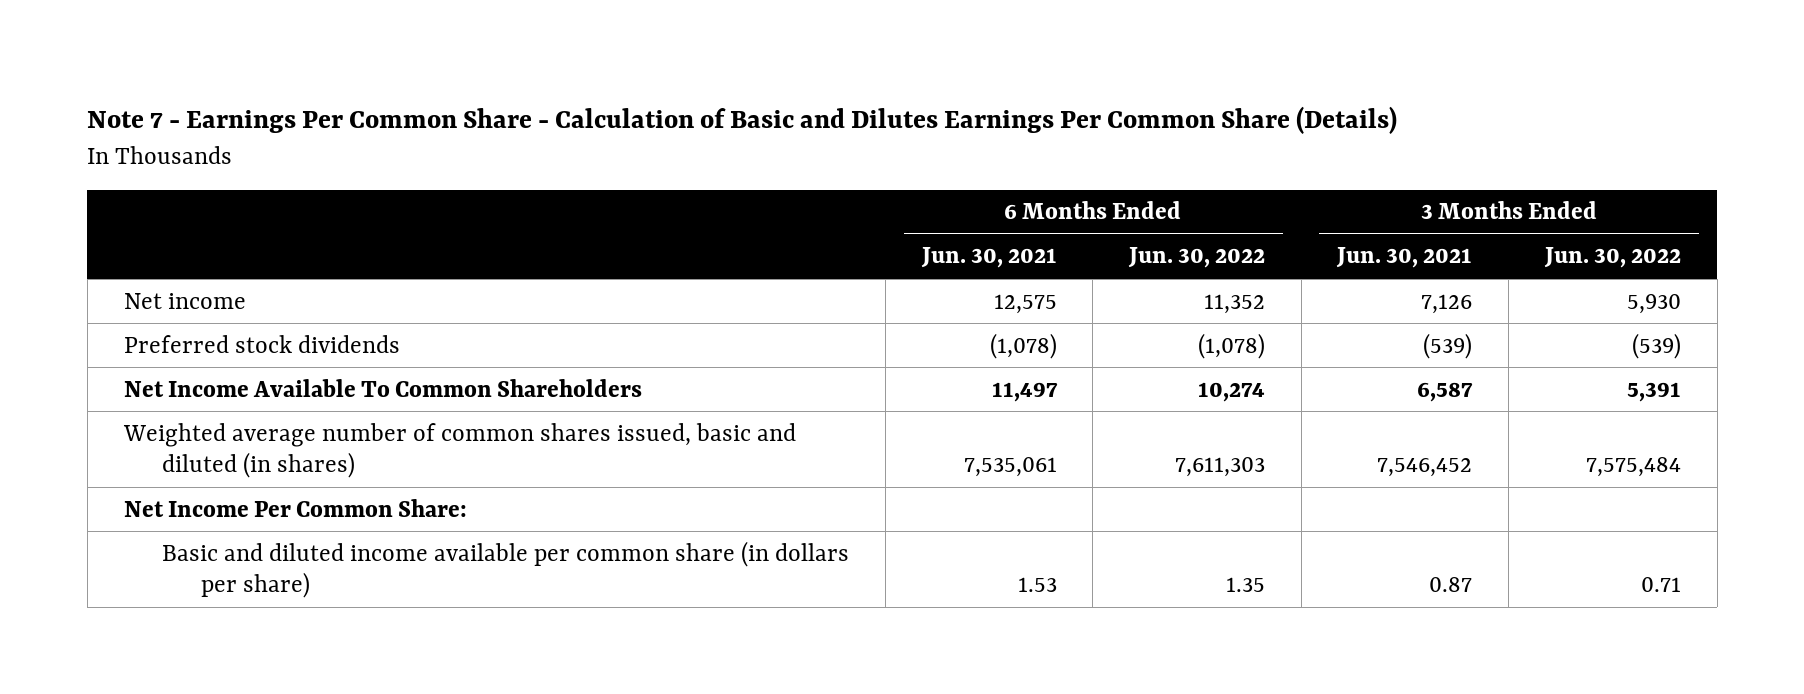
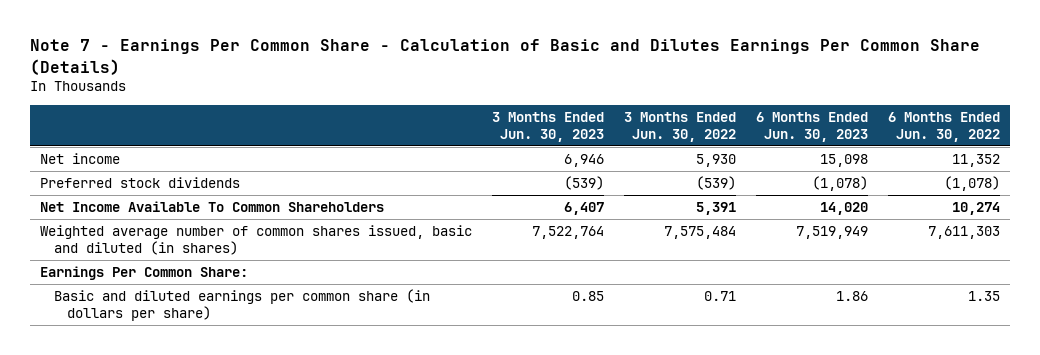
- | 6 Months Ended Jun. 30, 2021 | 6 Months Ended Jun. 30, 2022 | 3 Months Ended Jun. 30, 2021 | 3 Months Ended Jun. 30, 2022
+ | 3 Months Ended Jun. 30, 2023 | 3 Months Ended Jun. 30, 2022 | 6 Months Ended Jun. 30, 2023 | 6 Months Ended Jun. 30, 2022
- Net Income Per Common Share:
- Basic and diluted income available per common share (in dollars per share) | 1.53 | 1.35 | 0.87 | 0.71
+ Earnings Per Common Share:
+ Basic and diluted earnings per common share (in dollars per share) | 0.85 | 0.71 | 1.86 | 1.35

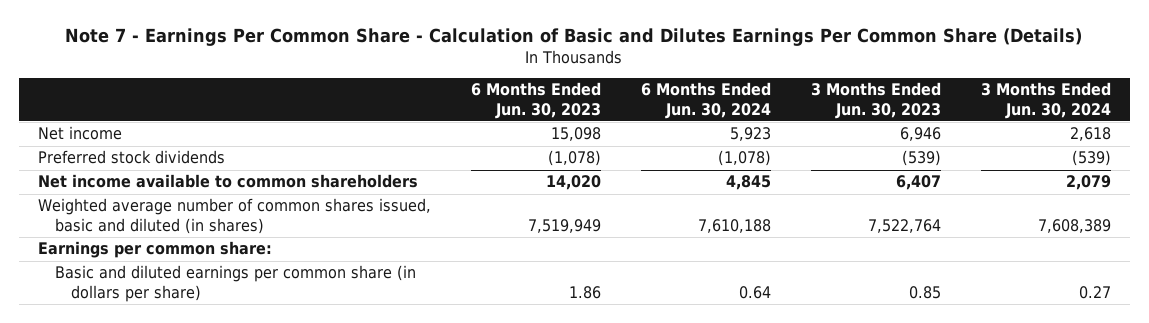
- | 3 Months Ended Jun. 30, 2023 | 3 Months Ended Jun. 30, 2022 | 6 Months Ended Jun. 30, 2023 | 6 Months Ended Jun. 30, 2022
+ | 6 Months Ended Jun. 30, 2023 | 6 Months Ended Jun. 30, 2024 | 3 Months Ended Jun. 30, 2023 | 3 Months Ended Jun. 30, 2024
- Net Income Available To Common Shareholders | 6,407 | 5,391 | 14,020 | 10,274
+ Net income available to common shareholders | 14,020 | 4,845 | 6,407 | 2,079
- Earnings Per Common Share:
+ Earnings per common share:

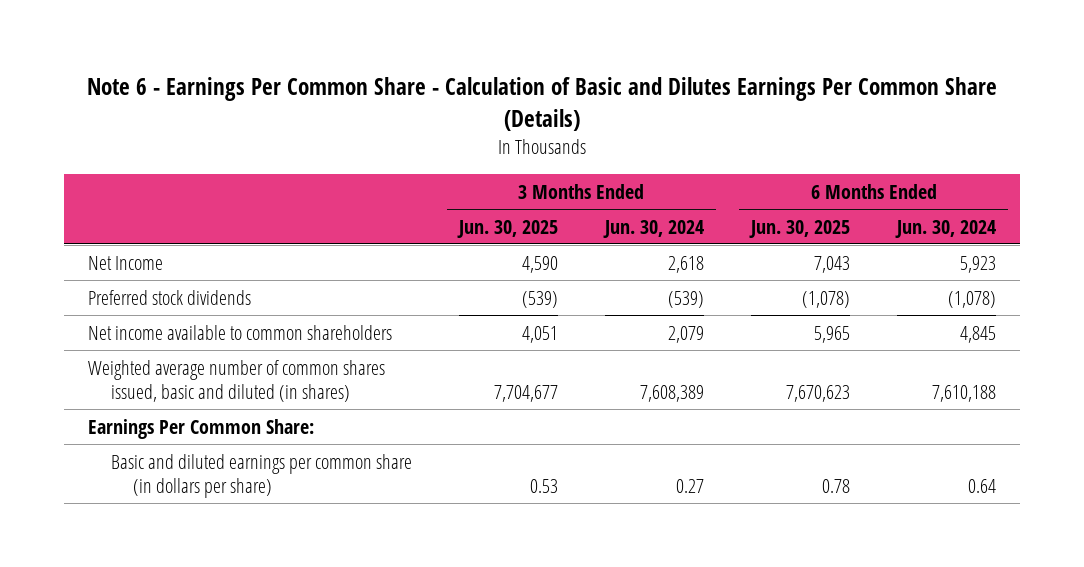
- Note 7 - Earnings Per Common Share - Calculation of Basic and Dilutes Earnings Per Common Share (Details)
+ Note 6 - Earnings Per Common Share - Calculation of Basic and Dilutes Earnings Per Common Share (Details)
- | 6 Months Ended Jun. 30, 2023 | 6 Months Ended Jun. 30, 2024 | 3 Months Ended Jun. 30, 2023 | 3 Months Ended Jun. 30, 2024
+ | 3 Months Ended Jun. 30, 2025 | 3 Months Ended Jun. 30, 2024 | 6 Months Ended Jun. 30, 2025 | 6 Months Ended Jun. 30, 2024
- Net income | 15,098 | 5,923 | 6,946 | 2,618
+ Net Income | 4,590 | 2,618 | 7,043 | 5,923
- Earnings per common share:
+ Earnings Per Common Share:

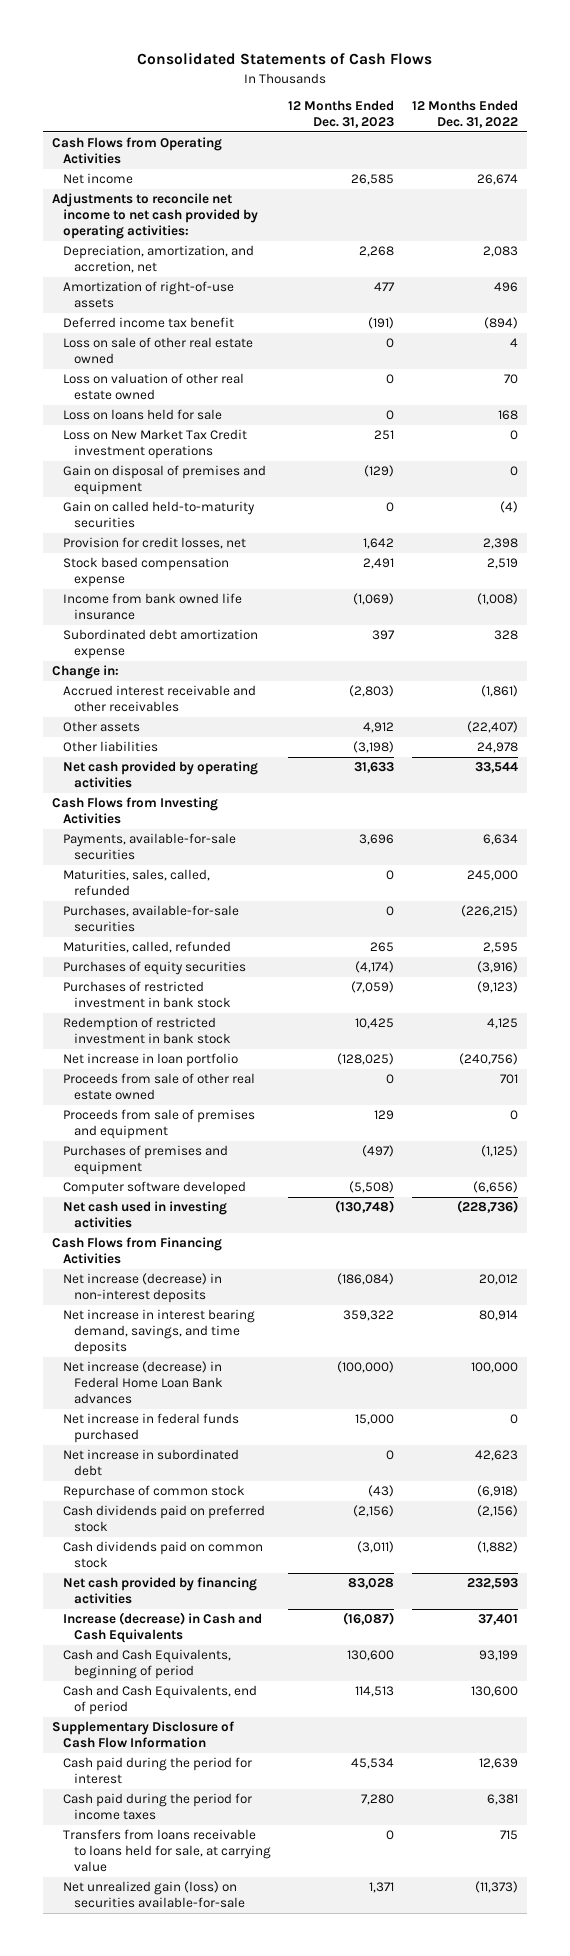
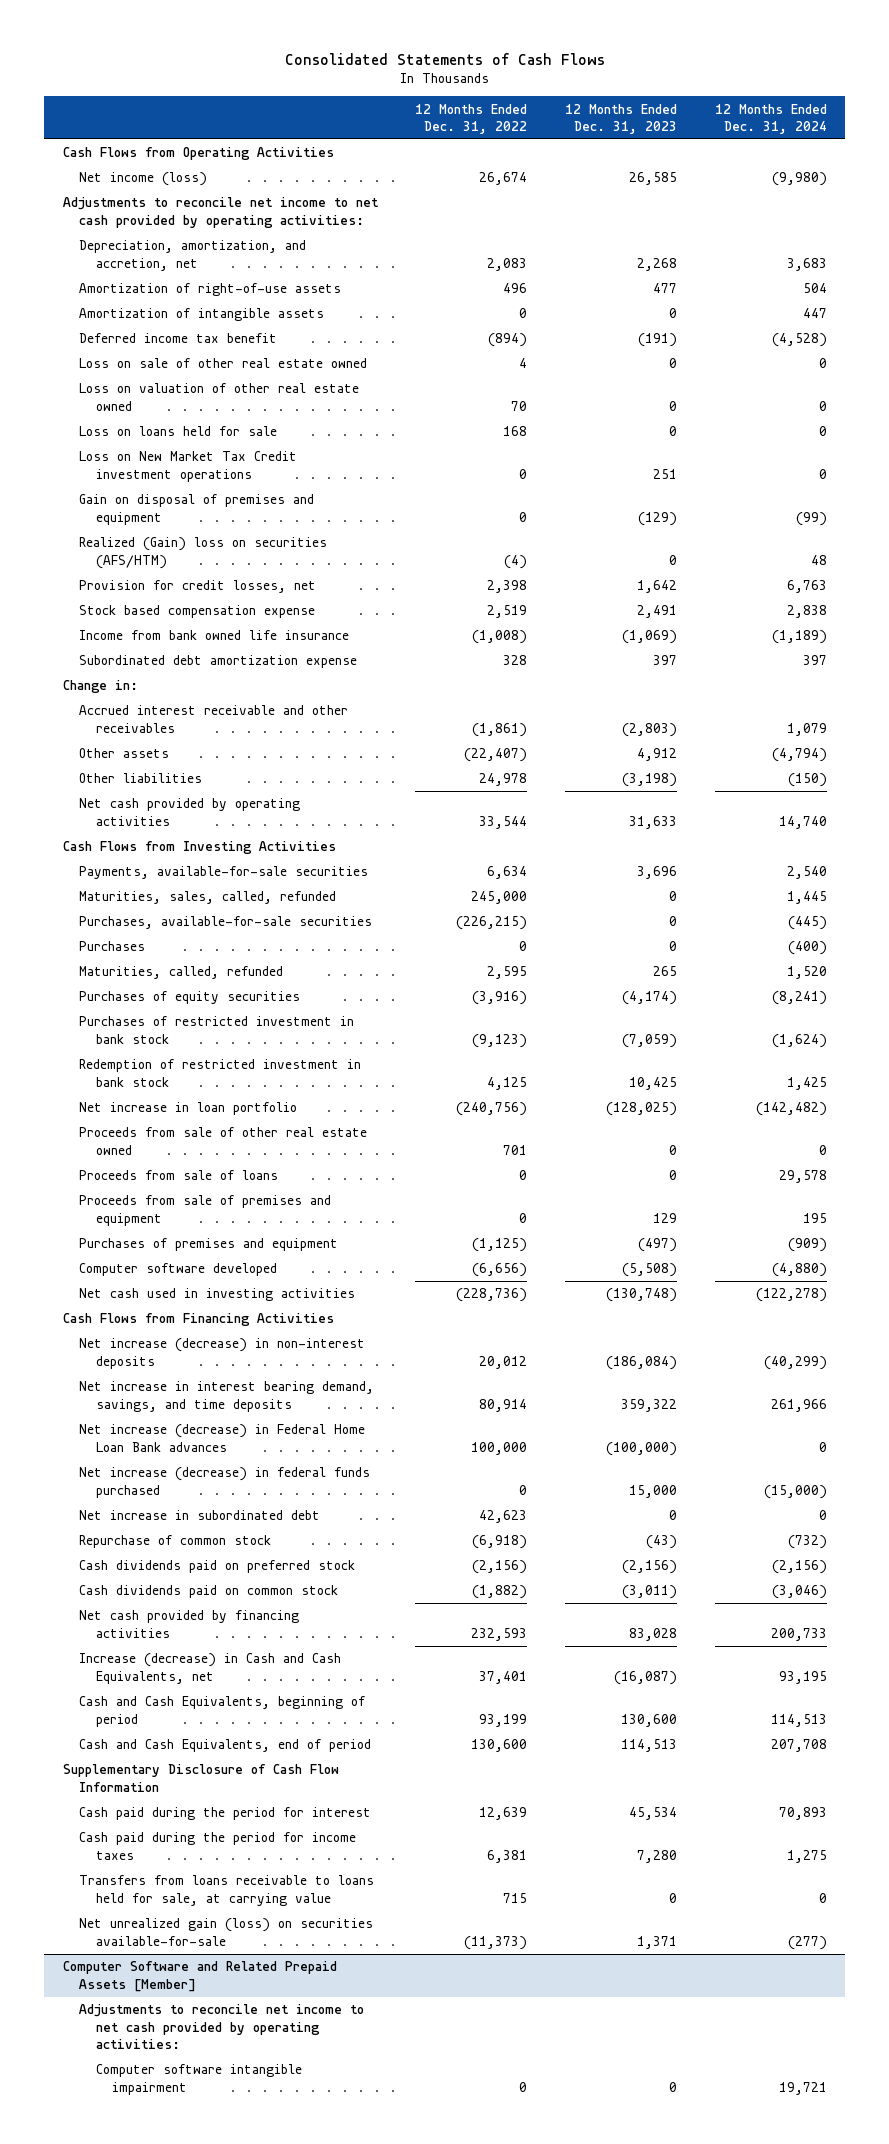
- | 12 Months Ended Dec. 31, 2023 | 12 Months Ended Dec. 31, 2022
+ | 12 Months Ended Dec. 31, 2022 | 12 Months Ended Dec. 31, 2023 | 12 Months Ended Dec. 31, 2024
- Net income | 26,585 | 26,674
+ Net income (loss) | 26,674 | 26,585 | (9,980)
+ Amortization of intangible assets | 0 | 0 | 447
- Gain on called held-to-maturity securities | 0 | (4)
+ Realized (Gain) loss on securities (AFS/HTM) | (4) | 0 | 48
+ Purchases | 0 | 0 | (400)
+ Proceeds from sale of loans | 0 | 0 | 29,578
- Net increase in federal funds purchased | 15,000 | 0
+ Net increase (decrease) in federal funds purchased | 0 | 15,000 | (15,000)
- Increase (decrease) in Cash and Cash Equivalents | (16,087) | 37,401
+ Increase (decrease) in Cash and Cash Equivalents, net | 37,401 | (16,087) | 93,195
+ Computer Software and Related Prepaid Assets [Member]
+ Adjustments to reconcile net income to net cash provided by operating activities:
+ Computer software intangible impairment | 0 | 0 | 19,721

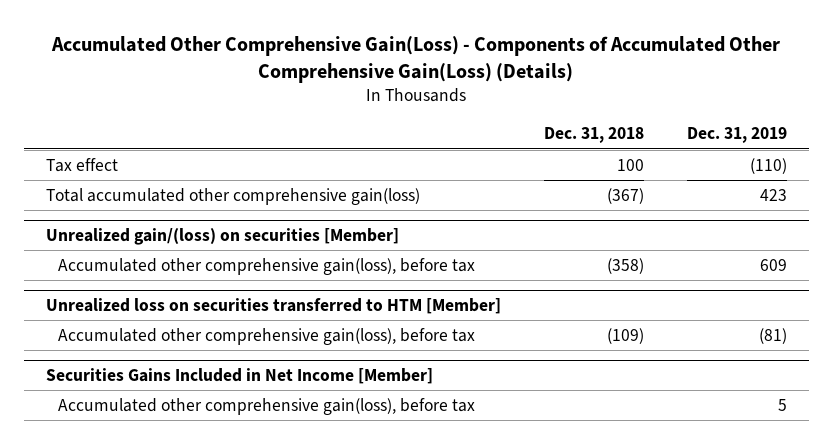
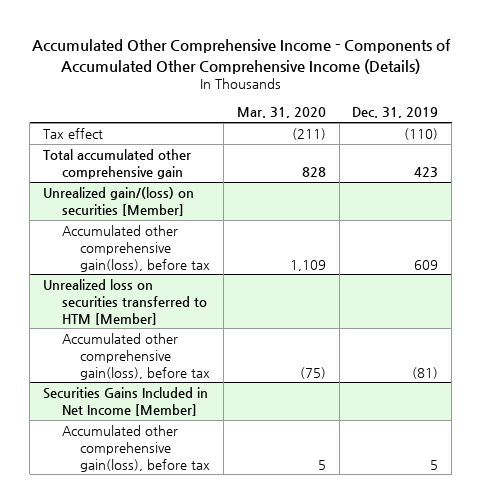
- Accumulated Other Comprehensive Gain(Loss) - Components of Accumulated Other Comprehensive Gain(Loss) (Details)
+ Accumulated Other Comprehensive Income - Components of Accumulated Other Comprehensive Income (Details)
- | Dec. 31, 2018 | Dec. 31, 2019
+ | Mar. 31, 2020 | Dec. 31, 2019
- Total accumulated other comprehensive gain(loss) | (367) | 423
+ Total accumulated other comprehensive gain | 828 | 423

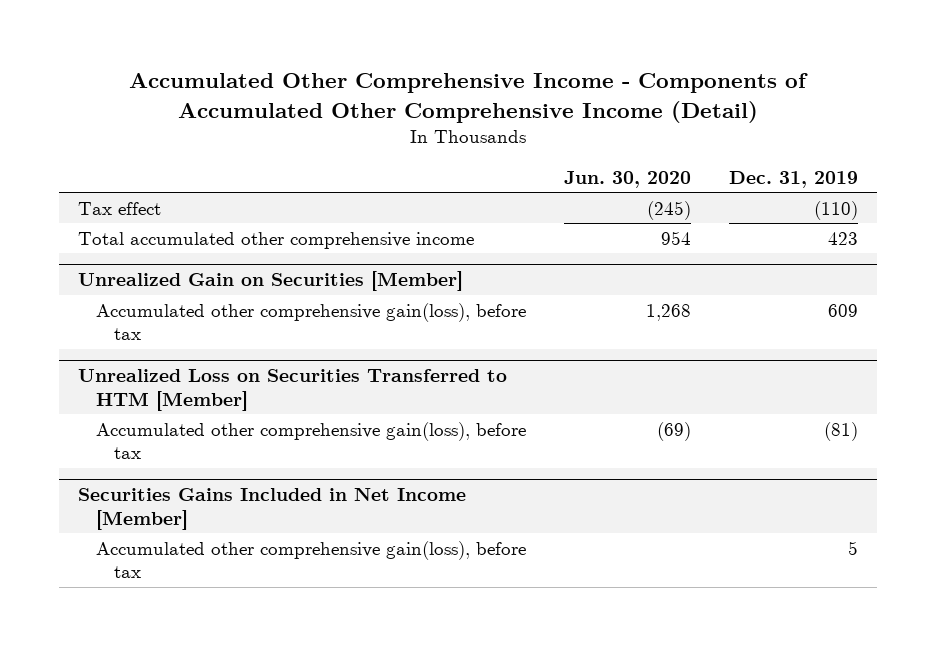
- Accumulated Other Comprehensive Income - Components of Accumulated Other Comprehensive Income (Details)
+ Accumulated Other Comprehensive Income - Components of Accumulated Other Comprehensive Income (Detail)
- | Mar. 31, 2020 | Dec. 31, 2019
+ | Jun. 30, 2020 | Dec. 31, 2019
- Total accumulated other comprehensive gain | 828 | 423
- Unrealized gain/(loss) on securities [Member]
+ Total accumulated other comprehensive income | 954 | 423
+ Unrealized Gain on Securities [Member]
- Unrealized loss on securities transferred to HTM [Member]
+ Unrealized Loss on Securities Transferred to HTM [Member]

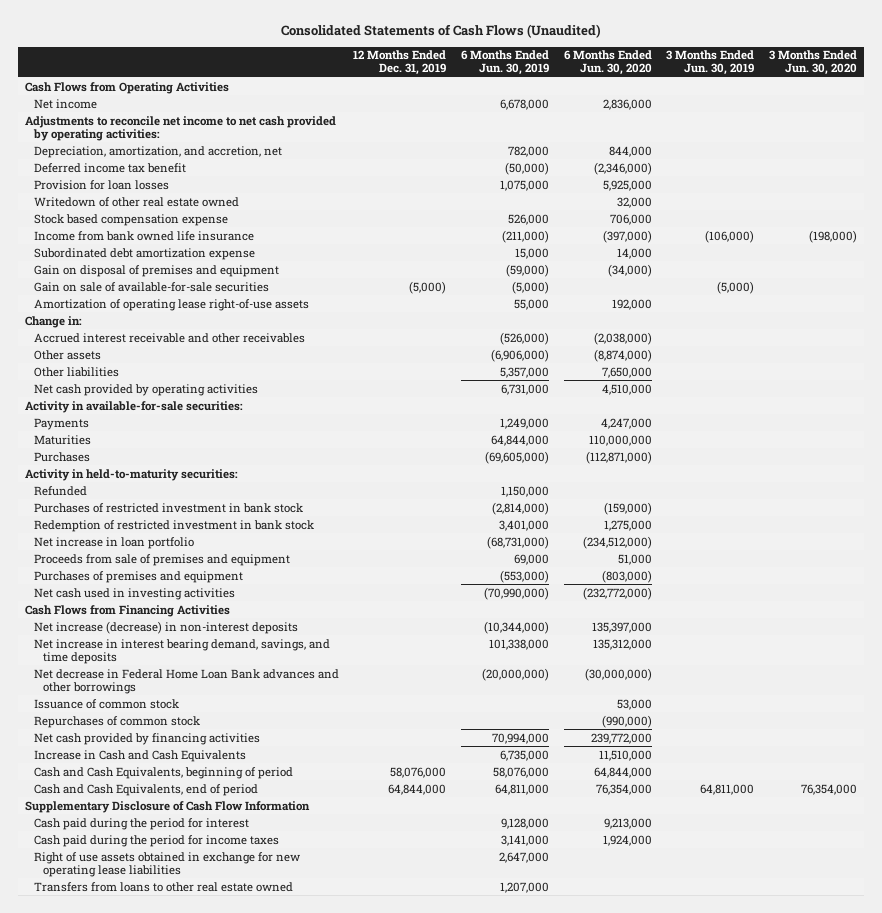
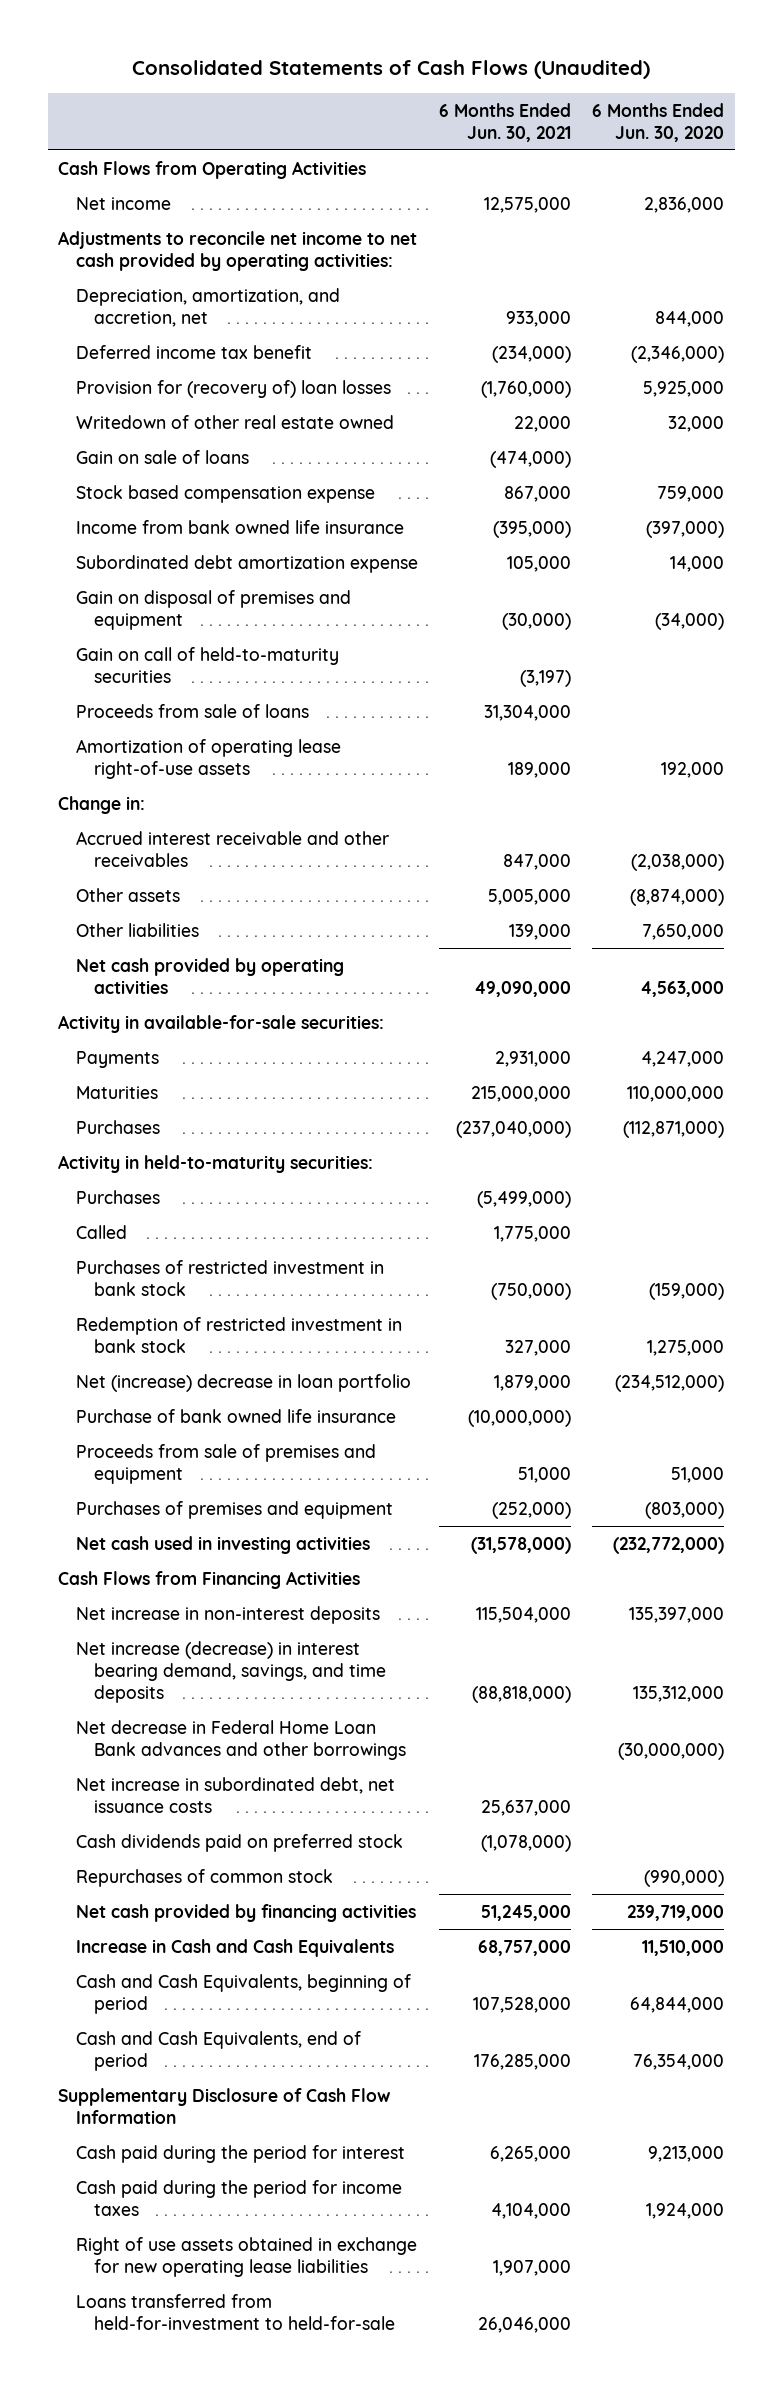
- | 12 Months Ended Dec. 31, 2019 | 6 Months Ended Jun. 30, 2019 | 6 Months Ended Jun. 30, 2020 | 3 Months Ended Jun. 30, 2019 | 3 Months Ended Jun. 30, 2020
+ | 6 Months Ended Jun. 30, 2021 | 6 Months Ended Jun. 30, 2020
- Provision for loan losses | | 1,075,000 | 5,925,000 | |
+ Provision for (recovery of) loan losses | (1,760,000) | 5,925,000
- Stock based compensation expense | | 526,000 | 706,000 | |
+ Gain on sale of loans | (474,000) |
+ Stock based compensation expense | 867,000 | 759,000
- Gain on sale of available-for-sale securities | (5,000) | (5,000) | | (5,000) |
+ Gain on call of held-to-maturity securities | (3,197) |
+ Proceeds from sale of loans | 31,304,000 |
- Net cash provided by operating activities | | 6,731,000 | 4,510,000 | |
+ Net cash provided by operating activities | 49,090,000 | 4,563,000
- Refunded | | 1,150,000 | | |
+ Purchases | (5,499,000) |
+ Called | 1,775,000 |
- Net increase in loan portfolio | | (68,731,000) | (234,512,000) | |
+ Net (increase) decrease in loan portfolio | 1,879,000 | (234,512,000)
+ Purchase of bank owned life insurance | (10,000,000) |
- Net increase (decrease) in non-interest deposits | | (10,344,000) | 135,397,000 | |
- Net increase in interest bearing demand, savings, and time deposits | | 101,338,000 | 135,312,000 | |
+ Net increase in non-interest deposits | 115,504,000 | 135,397,000
+ Net increase (decrease) in interest bearing demand, savings, and time deposits | (88,818,000) | 135,312,000
- Issuance of common stock | | | 53,000 | |
+ Net increase in subordinated debt, net issuance costs | 25,637,000 |
+ Cash dividends paid on preferred stock | (1,078,000) |
- Net cash provided by financing activities | | 70,994,000 | 239,772,000 | |
+ Net cash provided by financing activities | 51,245,000 | 239,719,000
- Transfers from loans to other real estate owned | | 1,207,000 | | |
+ Loans transferred from held-for-investment to held-for-sale | 26,046,000 |

